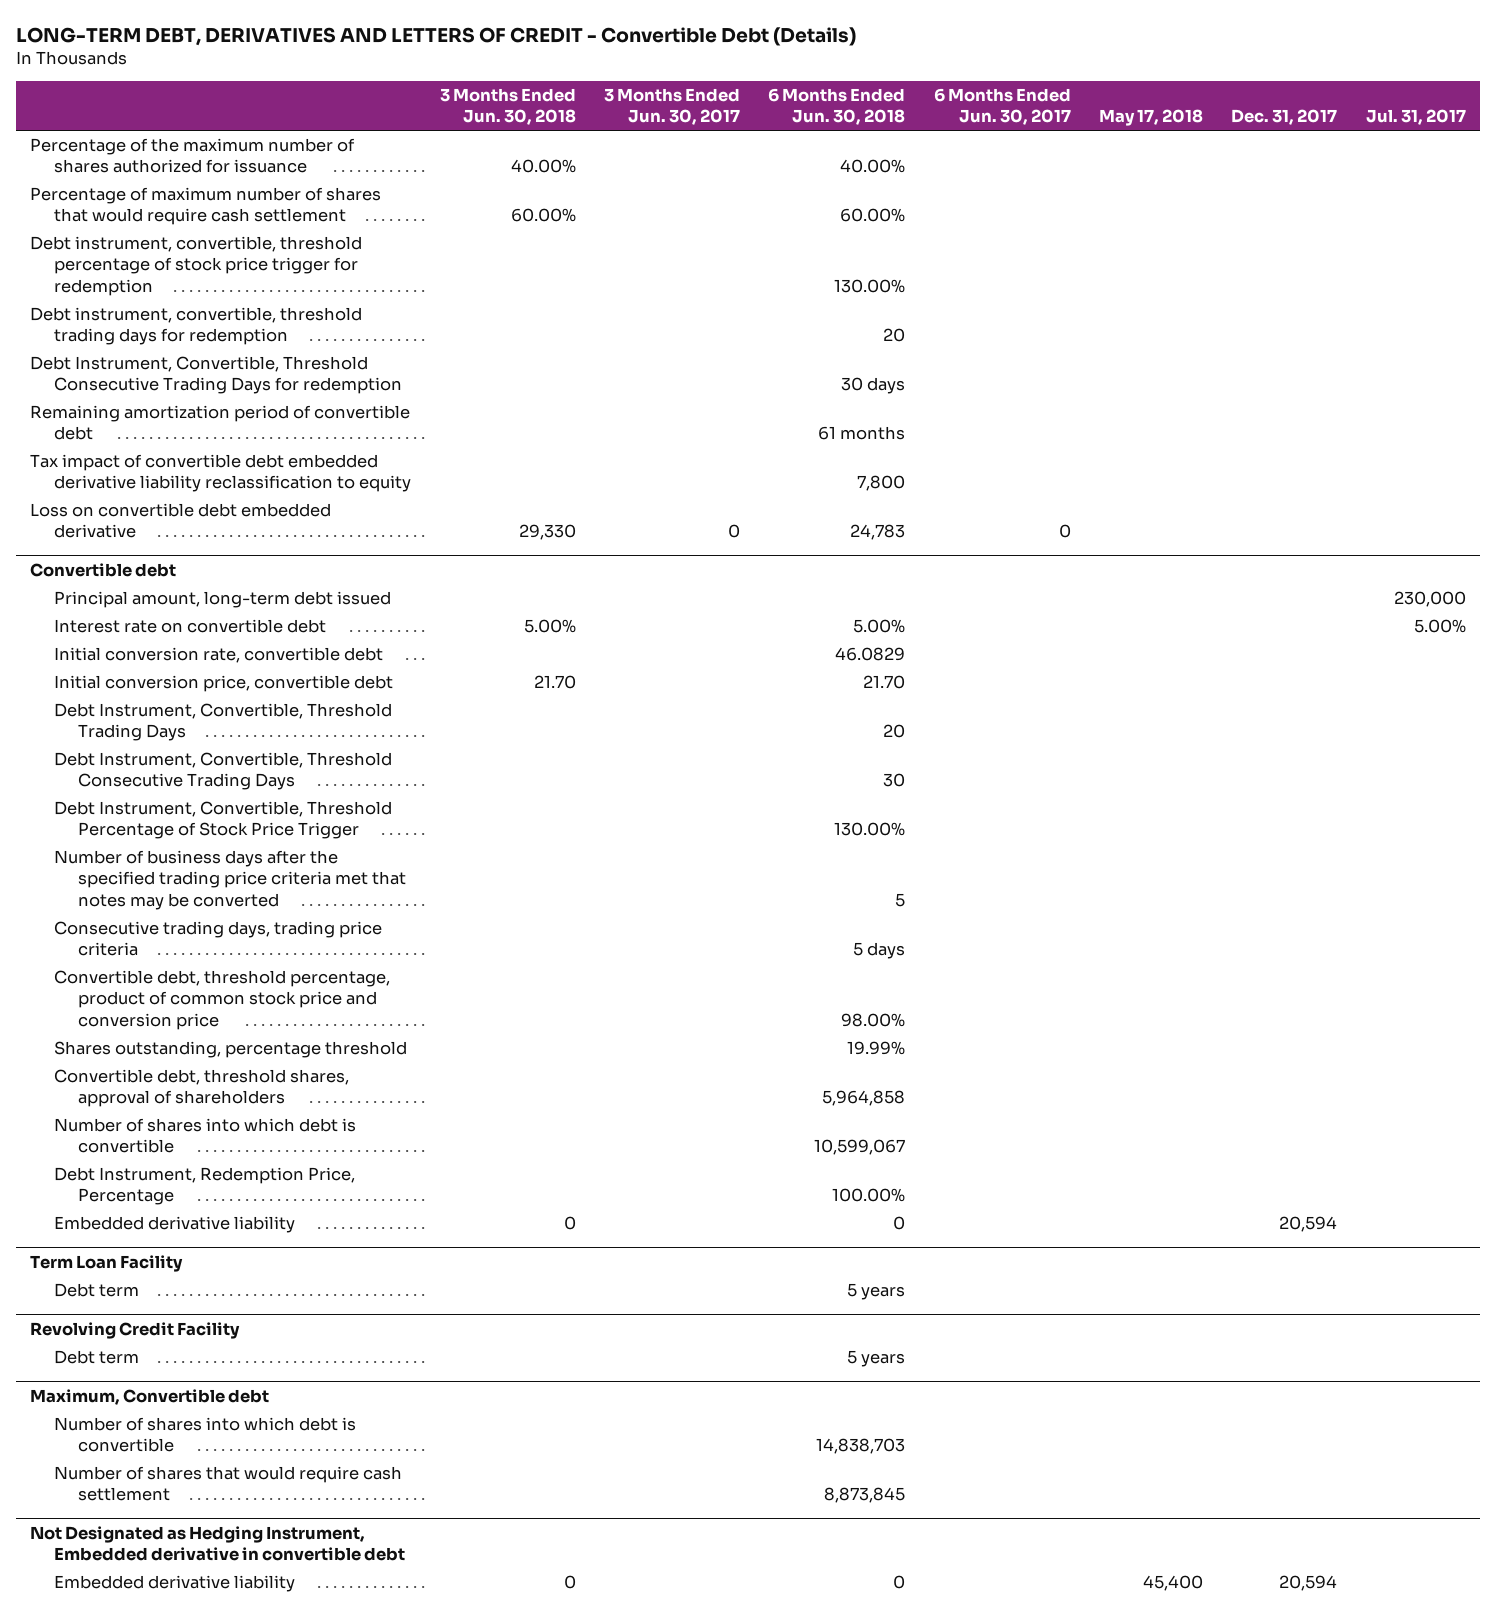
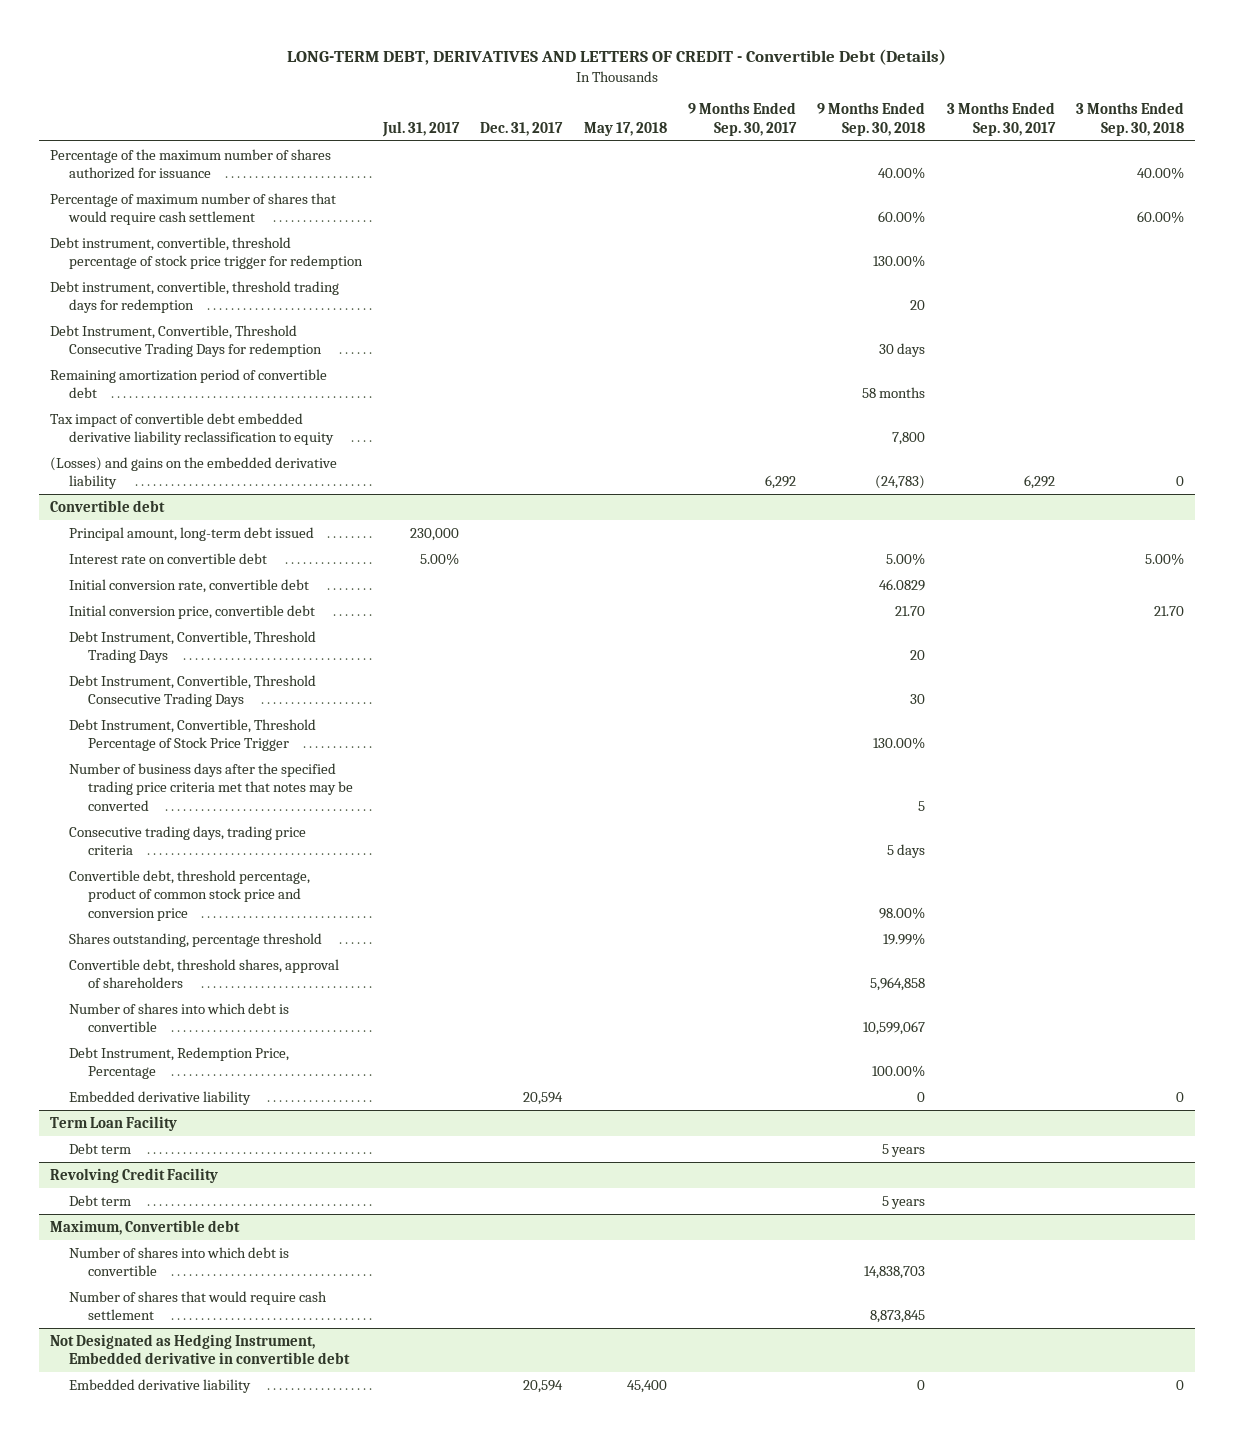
- | 3 Months Ended Jun. 30, 2018 | 3 Months Ended Jun. 30, 2017 | 6 Months Ended Jun. 30, 2018 | 6 Months Ended Jun. 30, 2017 | May 17, 2018 | Dec. 31, 2017 | Jul. 31, 2017
+ | Jul. 31, 2017 | Dec. 31, 2017 | May 17, 2018 | 9 Months Ended Sep. 30, 2017 | 9 Months Ended Sep. 30, 2018 | 3 Months Ended Sep. 30, 2017 | 3 Months Ended Sep. 30, 2018
- Loss on convertible debt embedded derivative | 29,330 | 0 | 24,783 | 0 | | |
+ (Losses) and gains on the embedded derivative liability | | | | 6,292 | (24,783) | 6,292 | 0

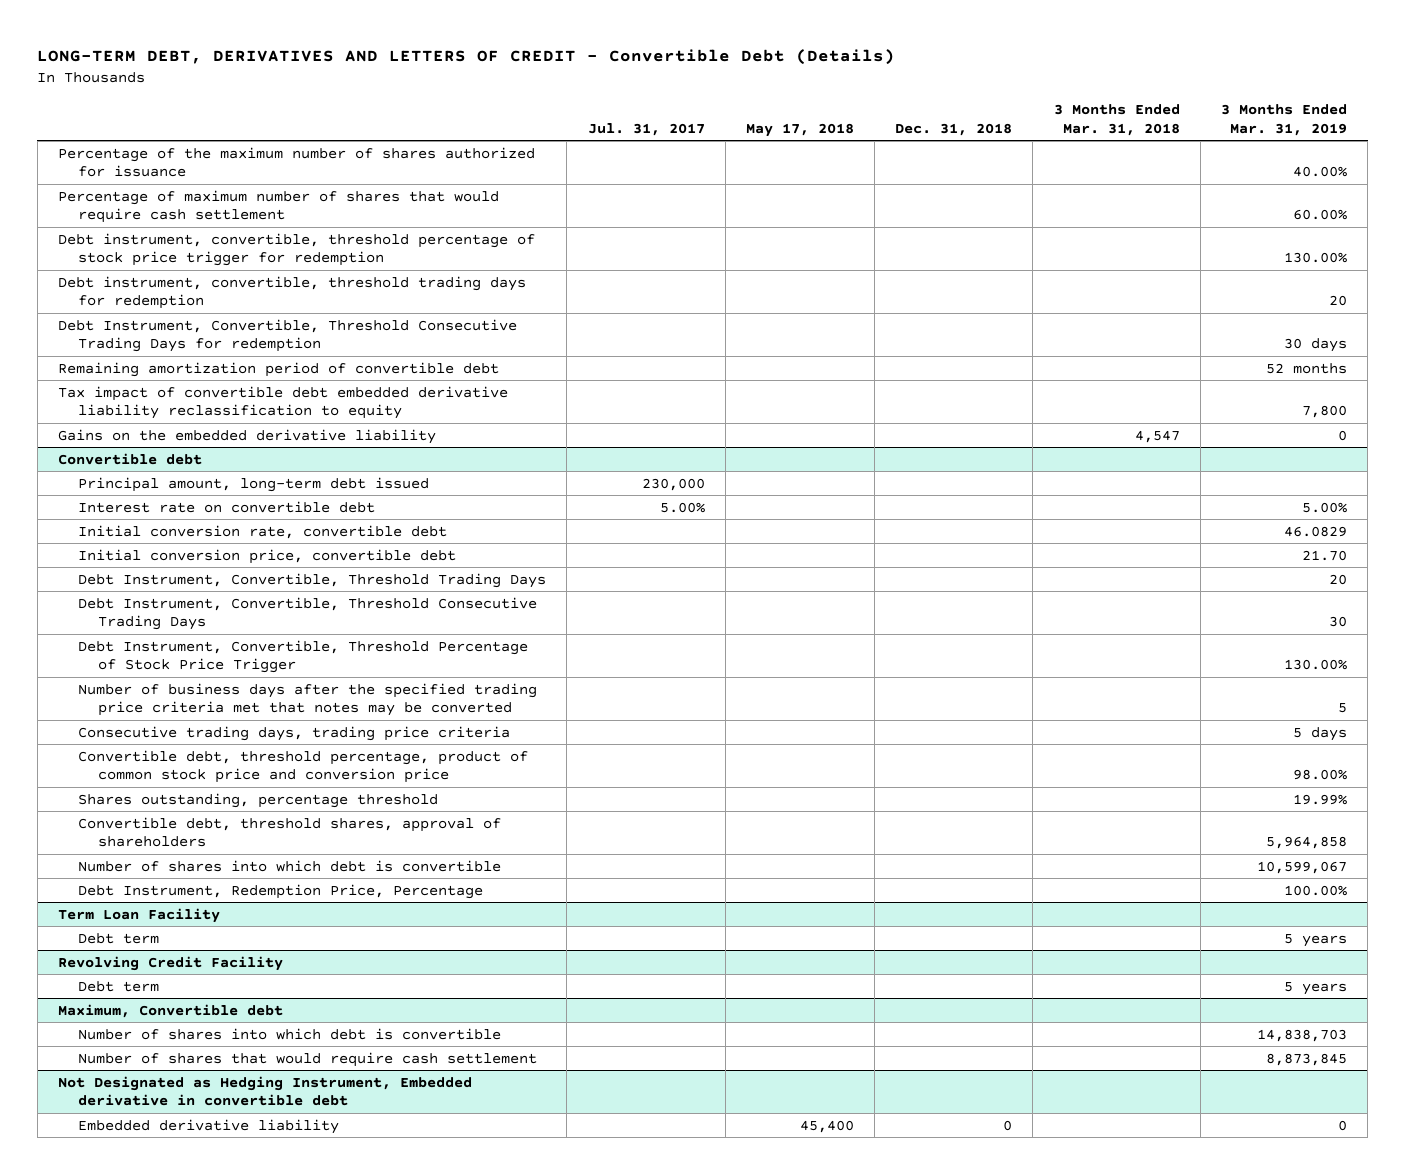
- | Jul. 31, 2017 | Dec. 31, 2017 | May 17, 2018 | 9 Months Ended Sep. 30, 2017 | 9 Months Ended Sep. 30, 2018 | 3 Months Ended Sep. 30, 2017 | 3 Months Ended Sep. 30, 2018
+ | Jul. 31, 2017 | May 17, 2018 | Dec. 31, 2018 | 3 Months Ended Mar. 31, 2018 | 3 Months Ended Mar. 31, 2019
- (Losses) and gains on the embedded derivative liability | | | | 6,292 | (24,783) | 6,292 | 0
+ Gains on the embedded derivative liability | | | | 4,547 | 0
@ Convertible debt
- Embedded derivative liability | | 20,594 | | | 0 | | 0

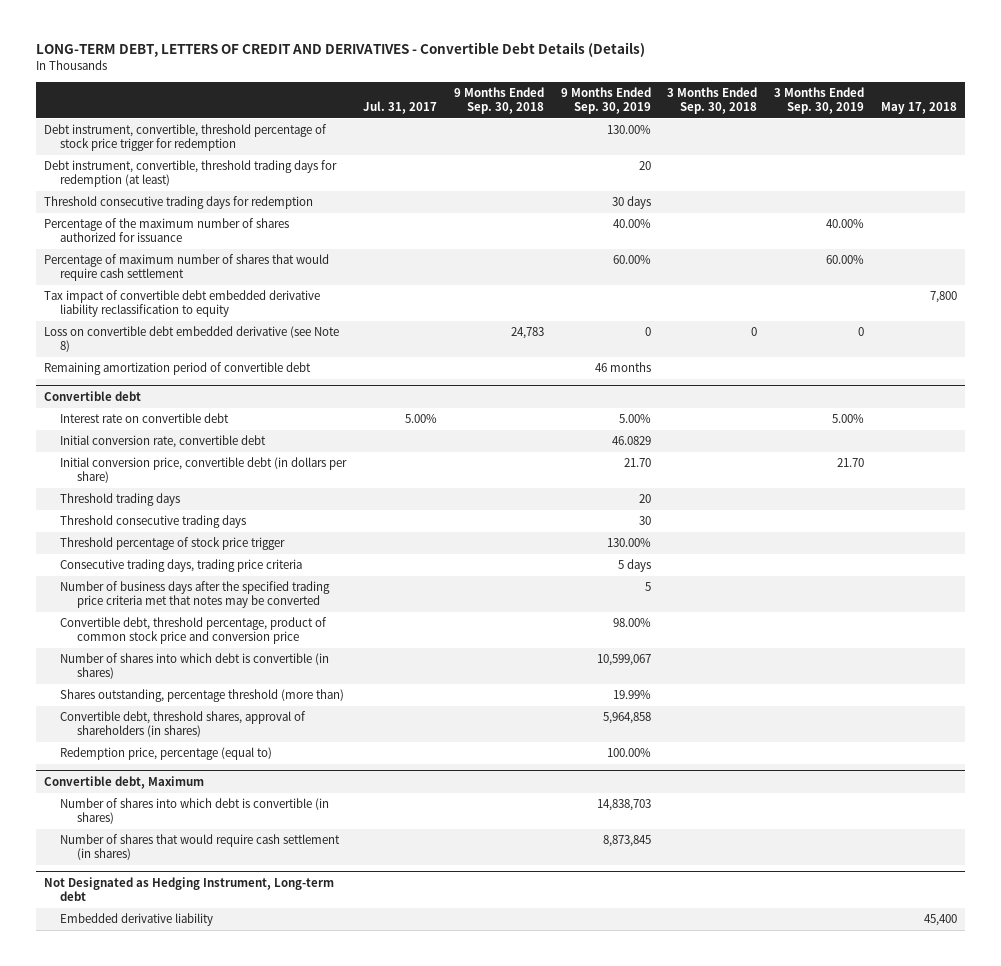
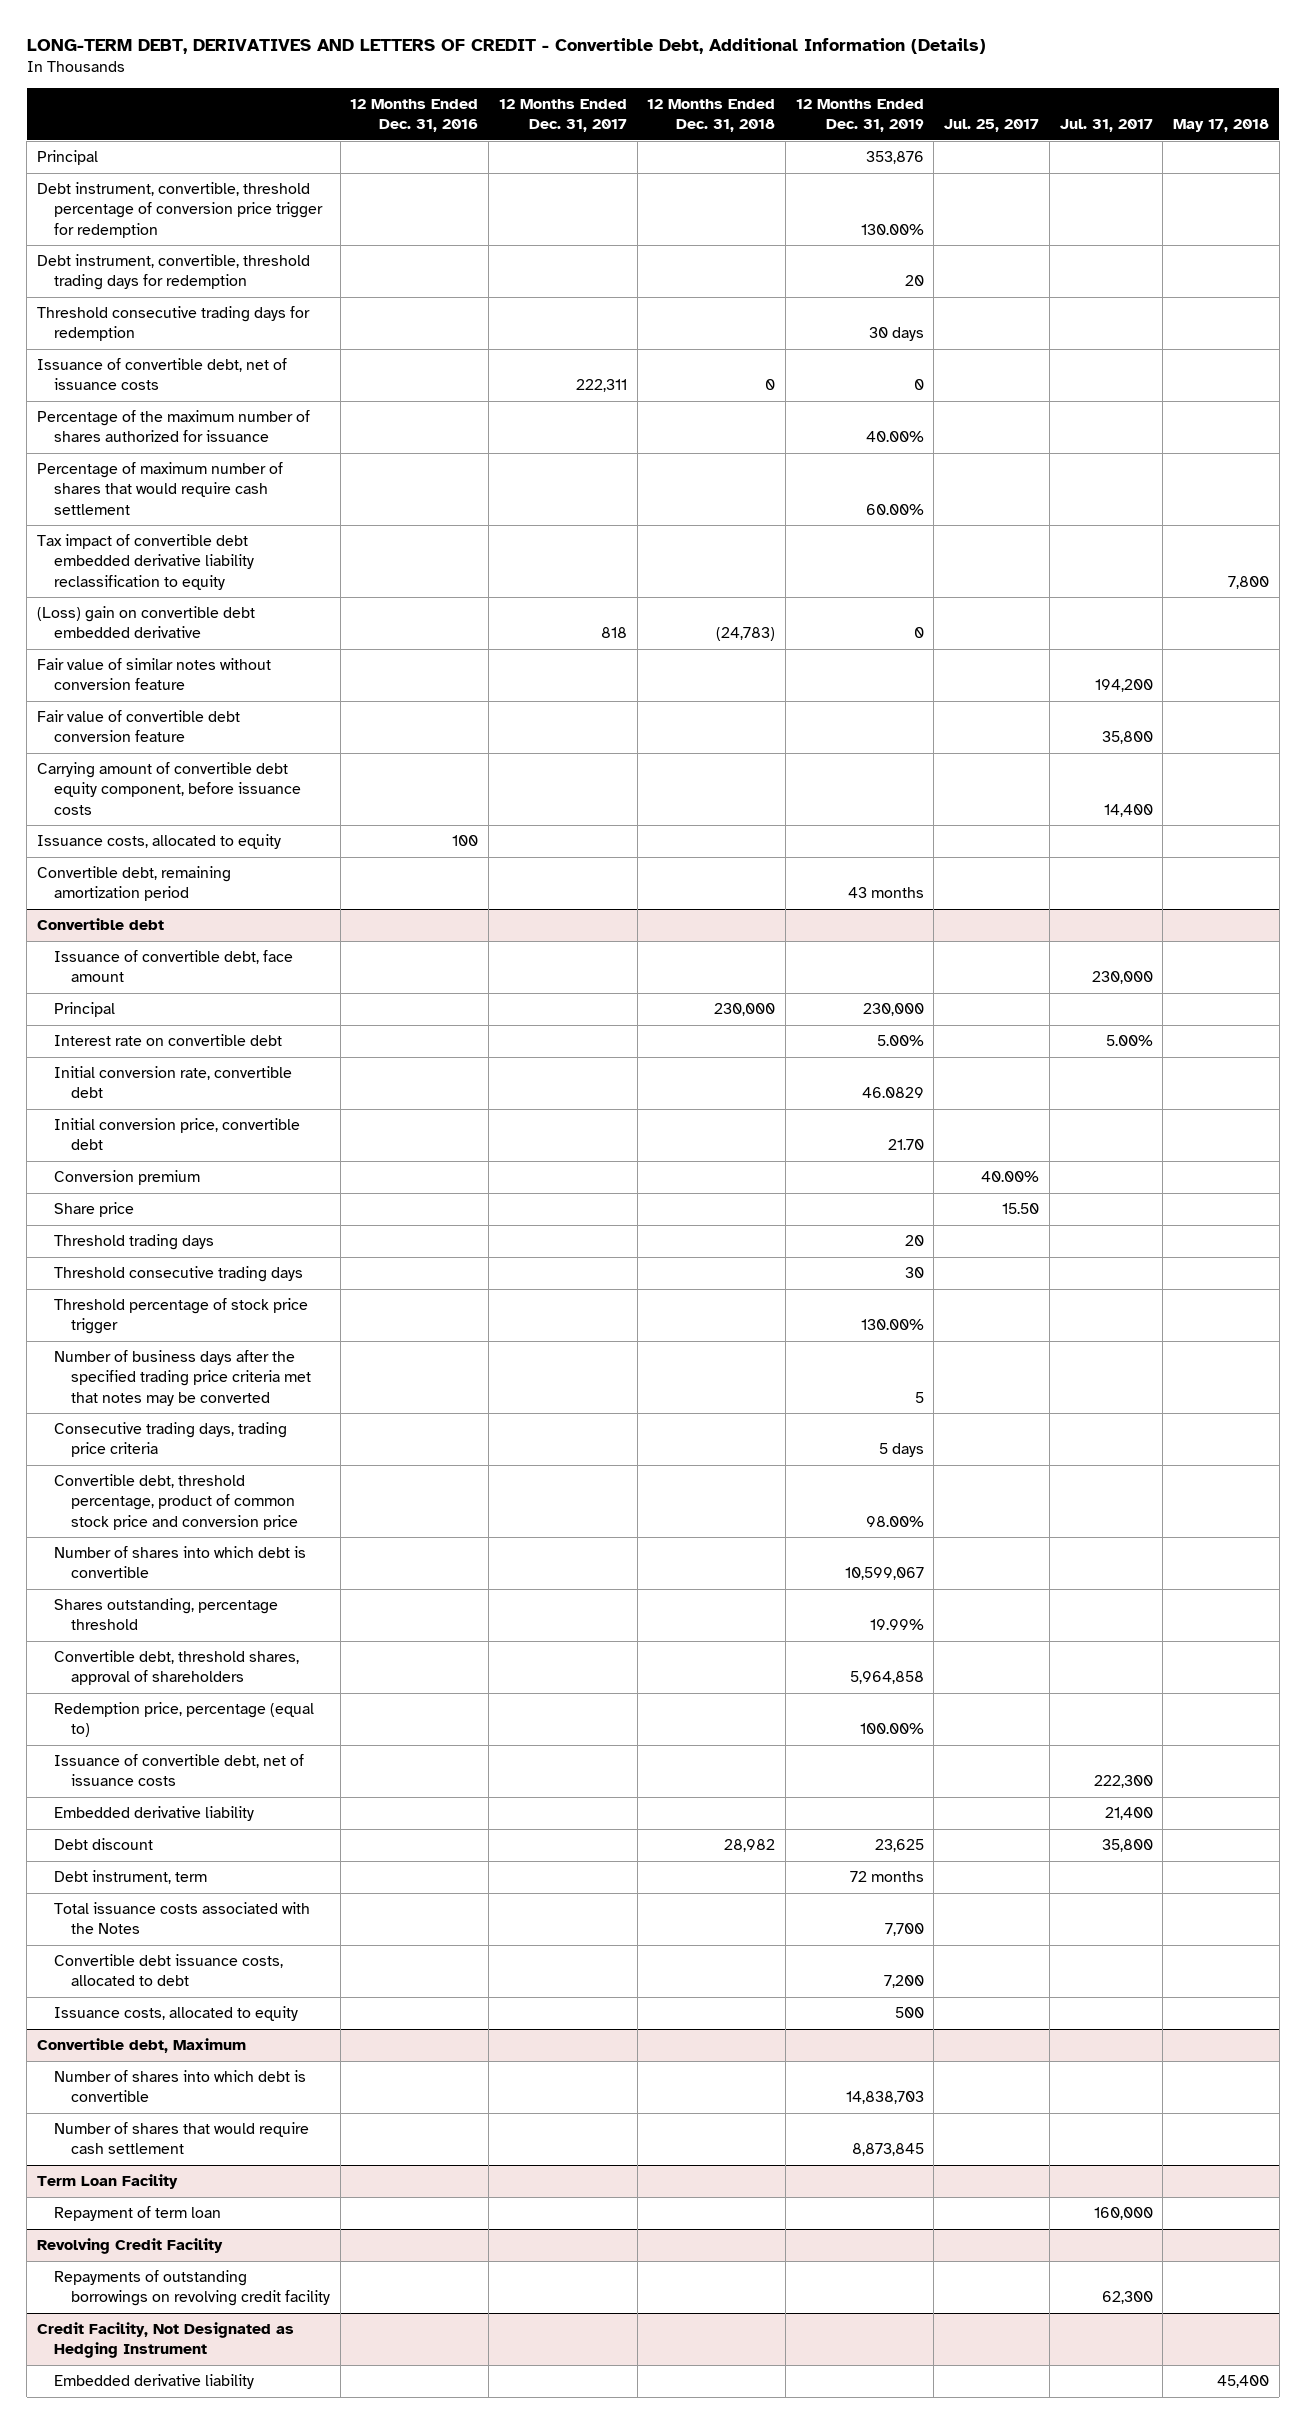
- LONG-TERM DEBT, LETTERS OF CREDIT AND DERIVATIVES - Convertible Debt Details (Details)
+ LONG-TERM DEBT, DERIVATIVES AND LETTERS OF CREDIT - Convertible Debt, Additional Information (Details)
- | Jul. 31, 2017 | 9 Months Ended Sep. 30, 2018 | 9 Months Ended Sep. 30, 2019 | 3 Months Ended Sep. 30, 2018 | 3 Months Ended Sep. 30, 2019 | May 17, 2018
+ | 12 Months Ended Dec. 31, 2016 | 12 Months Ended Dec. 31, 2017 | 12 Months Ended Dec. 31, 2018 | 12 Months Ended Dec. 31, 2019 | Jul. 25, 2017 | Jul. 31, 2017 | May 17, 2018
- Debt instrument, convertible, threshold percentage of stock price trigger for redemption | | | 130.00% | | |
- Debt instrument, convertible, threshold trading days for redemption (at least) | | | 20 | | |
+ Principal | | | | 353,876 | | |
+ Debt instrument, convertible, threshold percentage of conversion price trigger for redemption | | | | 130.00% | | |
+ Debt instrument, convertible, threshold trading days for redemption | | | | 20 | | |
+ Issuance of convertible debt, net of issuance costs | | 222,311 | 0 | 0 | | |
- Loss on convertible debt embedded derivative (see Note 8) | | 24,783 | 0 | 0 | 0 |
- Remaining amortization period of convertible debt | | | 46 months | | |
+ (Loss) gain on convertible debt embedded derivative | | 818 | (24,783) | 0 | | |
+ Fair value of similar notes without conversion feature | | | | | | 194,200 |
+ Fair value of convertible debt conversion feature | | | | | | 35,800 |
+ Carrying amount of convertible debt equity component, before issuance costs | | | | | | 14,400 |
+ Issuance costs, allocated to equity | 100 | | | | | |
+ Convertible debt, remaining amortization period | | | | 43 months | | |
@ Convertible debt
+ Issuance of convertible debt, face amount | | | | | | 230,000 |
+ Principal | | | 230,000 | 230,000 | | |
- Initial conversion price, convertible debt (in dollars per share) | | | 21.70 | | 21.70 |
+ Initial conversion price, convertible debt | | | | 21.70 | | |
+ Conversion premium | | | | | 40.00% | |
+ Share price | | | | | 15.50 | |
moved down: Consecutive trading days, trading price criteria | | | | 5 days | | |
- Number of shares into which debt is convertible (in shares) | | | 10,599,067 | | |
- Shares outstanding, percentage threshold (more than) | | | 19.99% | | |
- Convertible debt, threshold shares, approval of shareholders (in shares) | | | 5,964,858 | | |
+ Number of shares into which debt is convertible | | | | 10,599,067 | | |
+ Shares outstanding, percentage threshold | | | | 19.99% | | |
+ Convertible debt, threshold shares, approval of shareholders | | | | 5,964,858 | | |
+ Issuance of convertible debt, net of issuance costs | | | | | | 222,300 |
+ Embedded derivative liability | | | | | | 21,400 |
+ Debt discount | | | 28,982 | 23,625 | | 35,800 |
+ Debt instrument, term | | | | 72 months | | |
+ Total issuance costs associated with the Notes | | | | 7,700 | | |
+ Convertible debt issuance costs, allocated to debt | | | | 7,200 | | |
+ Issuance costs, allocated to equity | | | | 500 | | |
@ Convertible debt, Maximum
- Number of shares into which debt is convertible (in shares) | | | 14,838,703 | | |
- Number of shares that would require cash settlement (in shares) | | | 8,873,845 | | |
- Not Designated as Hedging Instrument, Long-term debt
@ Convertible debt, Maximum
+ Number of shares into which debt is convertible | | | | 14,838,703 | | |
+ Number of shares that would require cash settlement | | | | 8,873,845 | | |
+ Term Loan Facility
+ Repayment of term loan | | | | | | 160,000 |
+ Revolving Credit Facility
+ Repayments of outstanding borrowings on revolving credit facility | | | | | | 62,300 |
+ Credit Facility, Not Designated as Hedging Instrument

